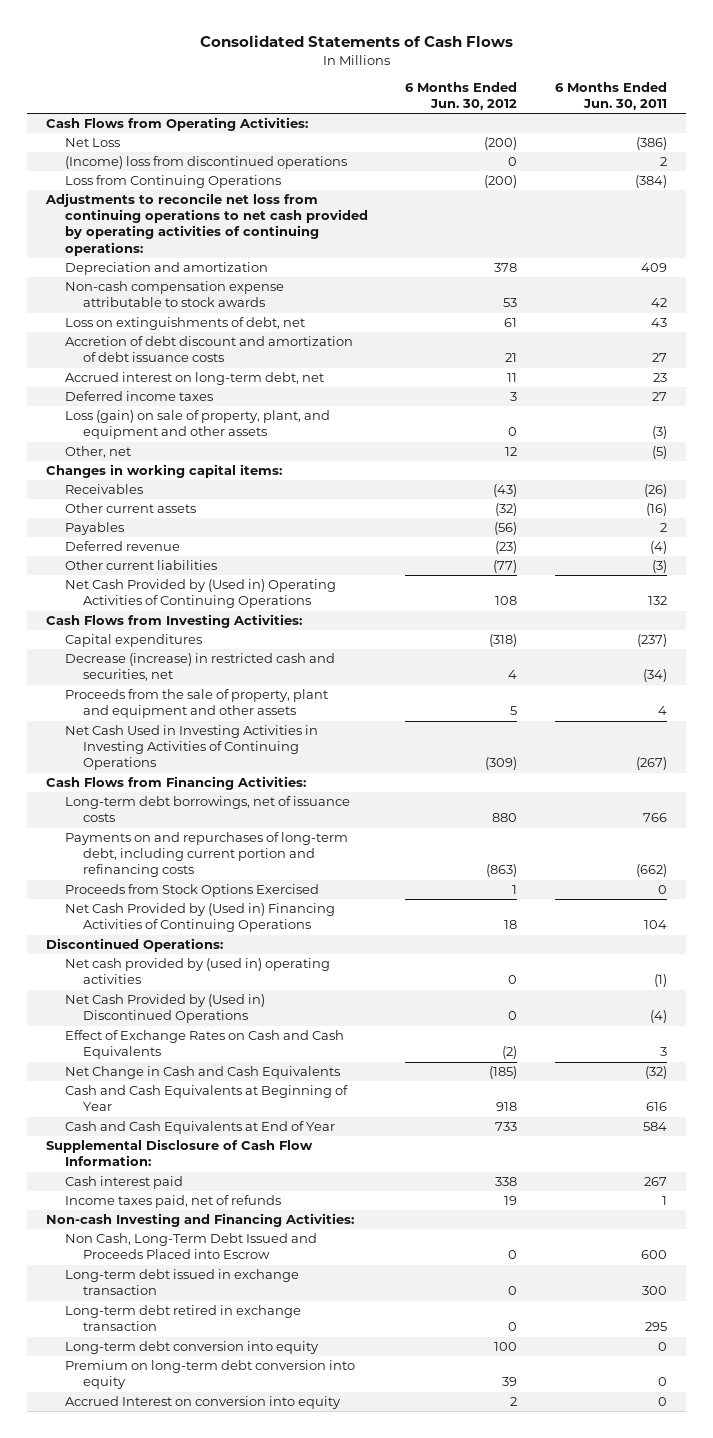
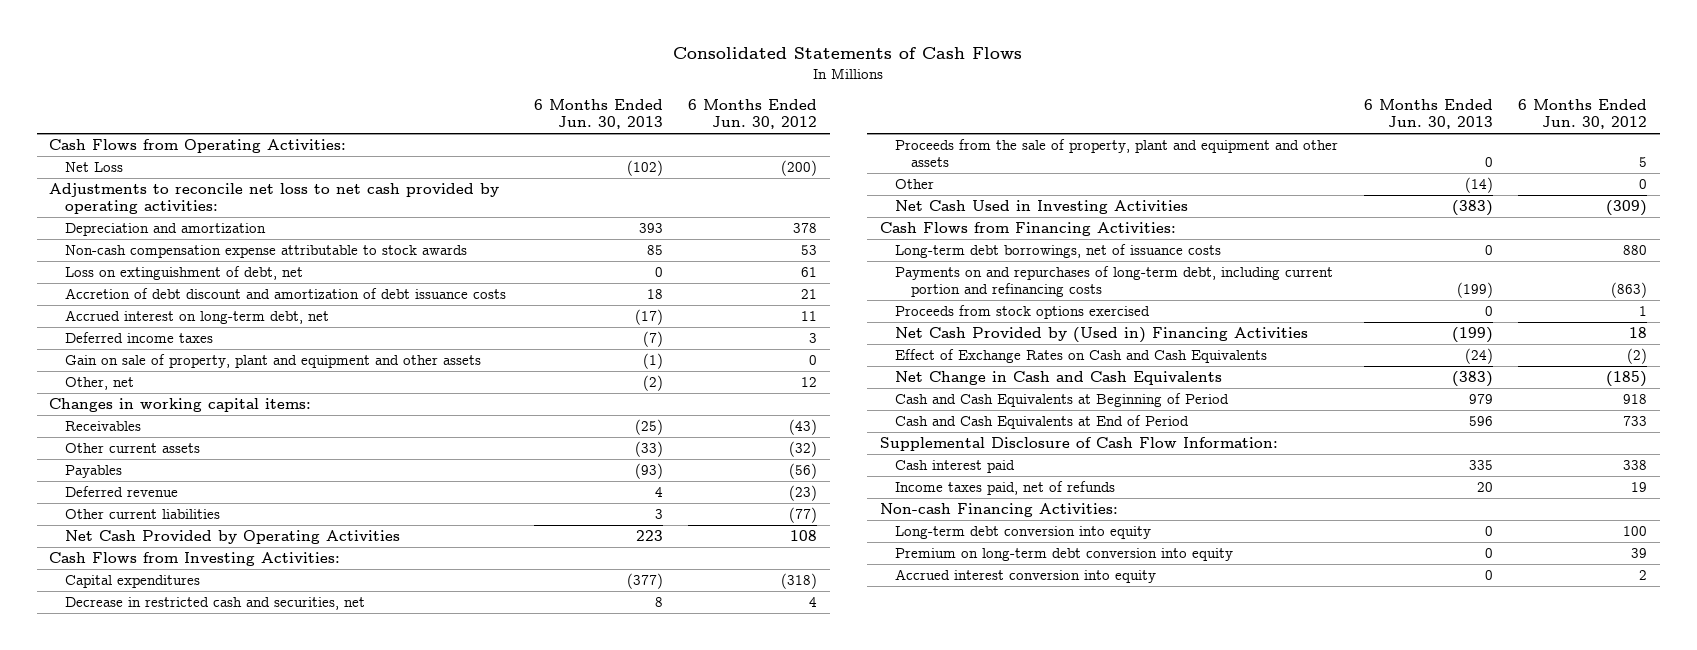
- | 6 Months Ended Jun. 30, 2012 | 6 Months Ended Jun. 30, 2011
+ | 6 Months Ended Jun. 30, 2013 | 6 Months Ended Jun. 30, 2012
- (Income) loss from discontinued operations | 0 | 2
- Loss from Continuing Operations | (200) | (384)
- Adjustments to reconcile net loss from continuing operations to net cash provided by operating activities of continuing operations:
+ Adjustments to reconcile net loss to net cash provided by operating activities:
- Loss on extinguishments of debt, net | 61 | 43
+ Loss on extinguishment of debt, net | 0 | 61
- Loss (gain) on sale of property, plant, and equipment and other assets | 0 | (3)
+ Gain on sale of property, plant and equipment and other assets | (1) | 0
- Net Cash Provided by (Used in) Operating Activities of Continuing Operations | 108 | 132
+ Net Cash Provided by Operating Activities | 223 | 108
- Decrease (increase) in restricted cash and securities, net | 4 | (34)
+ Decrease in restricted cash and securities, net | 8 | 4
- Net Cash Used in Investing Activities in Investing Activities of Continuing Operations | (309) | (267)
+ Other | (14) | 0
+ Net Cash Used in Investing Activities | (383) | (309)
- Proceeds from Stock Options Exercised | 1 | 0
- Net Cash Provided by (Used in) Financing Activities of Continuing Operations | 18 | 104
- Discontinued Operations:
- Net cash provided by (used in) operating activities | 0 | (1)
- Net Cash Provided by (Used in) Discontinued Operations | 0 | (4)
+ Proceeds from stock options exercised | 0 | 1
+ Net Cash Provided by (Used in) Financing Activities | (199) | 18
- Cash and Cash Equivalents at Beginning of Year | 918 | 616
- Cash and Cash Equivalents at End of Year | 733 | 584
+ Cash and Cash Equivalents at Beginning of Period | 979 | 918
+ Cash and Cash Equivalents at End of Period | 596 | 733
- Non-cash Investing and Financing Activities:
- Non Cash, Long-Term Debt Issued and Proceeds Placed into Escrow | 0 | 600
- Long-term debt issued in exchange transaction | 0 | 300
- Long-term debt retired in exchange transaction | 0 | 295
+ Non-cash Financing Activities:
- Accrued Interest on conversion into equity | 2 | 0
+ Accrued interest conversion into equity | 0 | 2

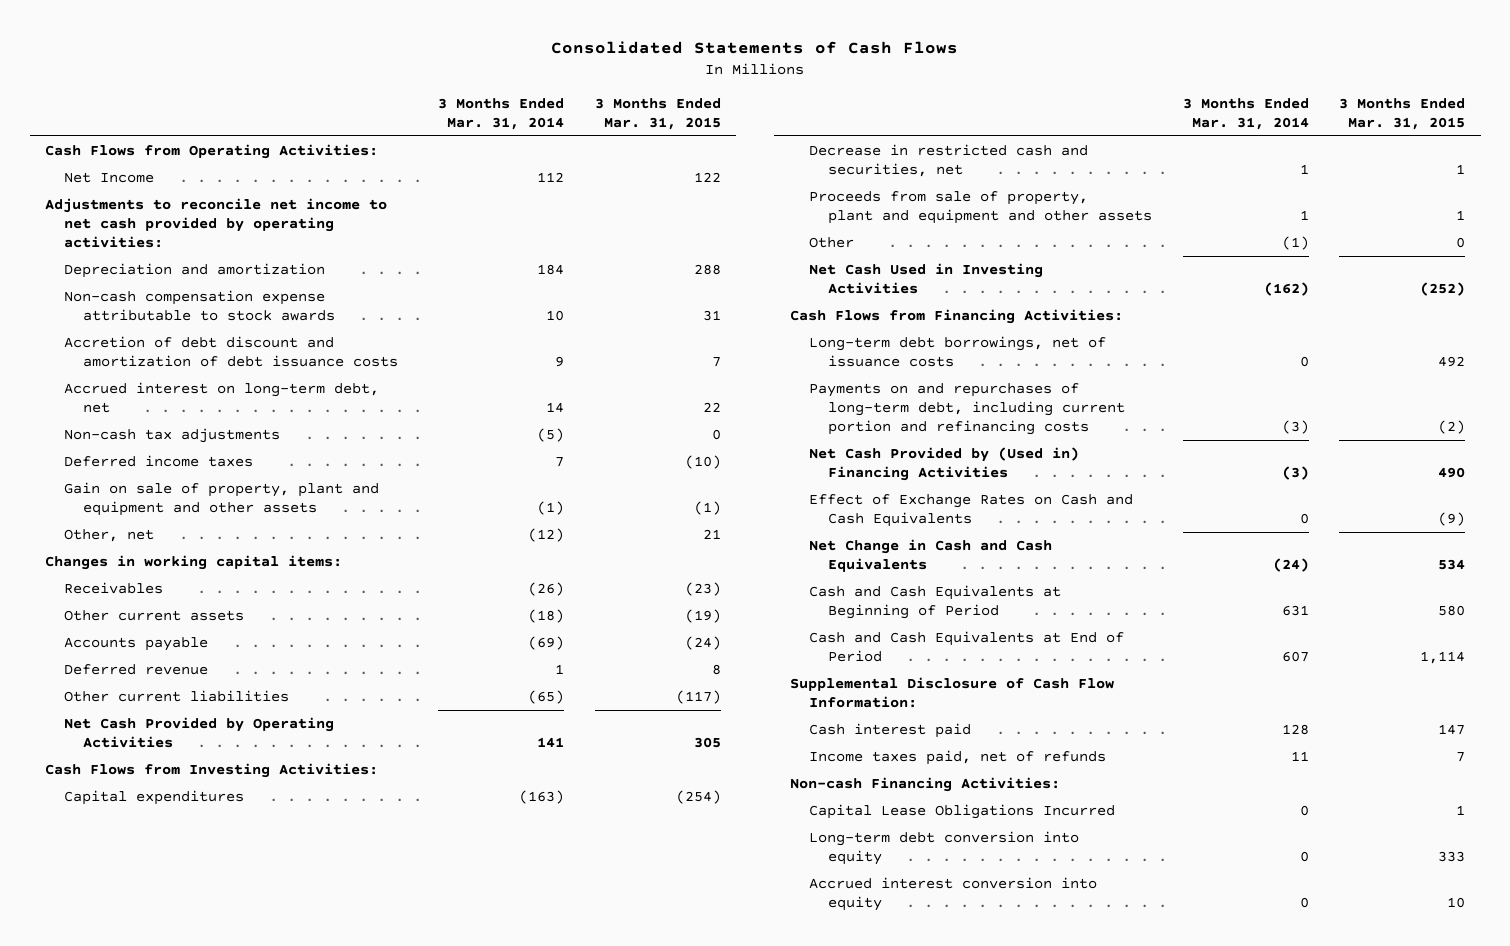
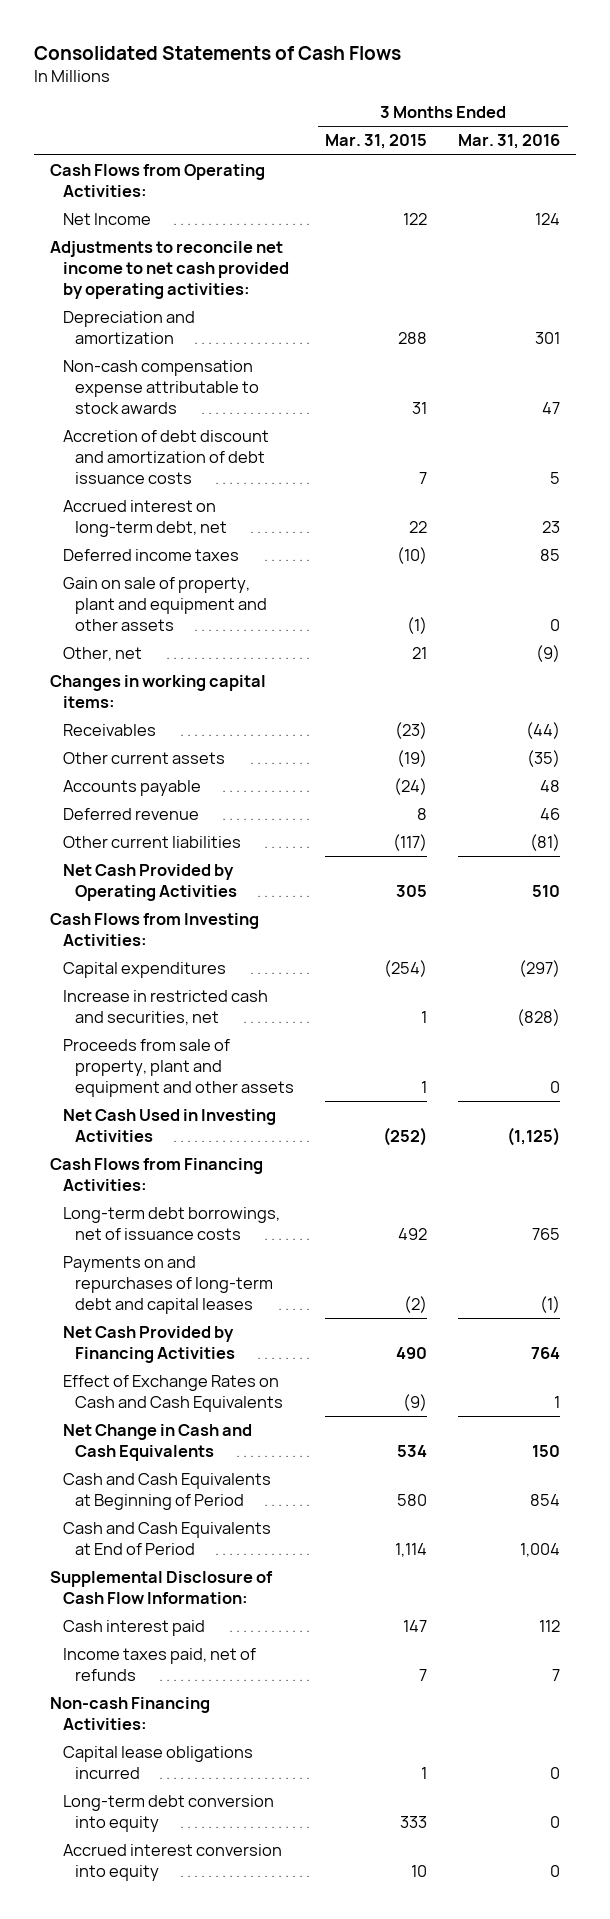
- | 3 Months Ended Mar. 31, 2014 | 3 Months Ended Mar. 31, 2015
+ | 3 Months Ended Mar. 31, 2015 | 3 Months Ended Mar. 31, 2016
- Non-cash tax adjustments | (5) | 0
- Decrease in restricted cash and securities, net | 1 | 1
+ Increase in restricted cash and securities, net | 1 | (828)
- Other | (1) | 0
- Payments on and repurchases of long-term debt, including current portion and refinancing costs | (3) | (2)
- Net Cash Provided by (Used in) Financing Activities | (3) | 490
+ Payments on and repurchases of long-term debt and capital leases | (2) | (1)
+ Net Cash Provided by Financing Activities | 490 | 764
- Capital Lease Obligations Incurred | 0 | 1
+ Capital lease obligations incurred | 1 | 0

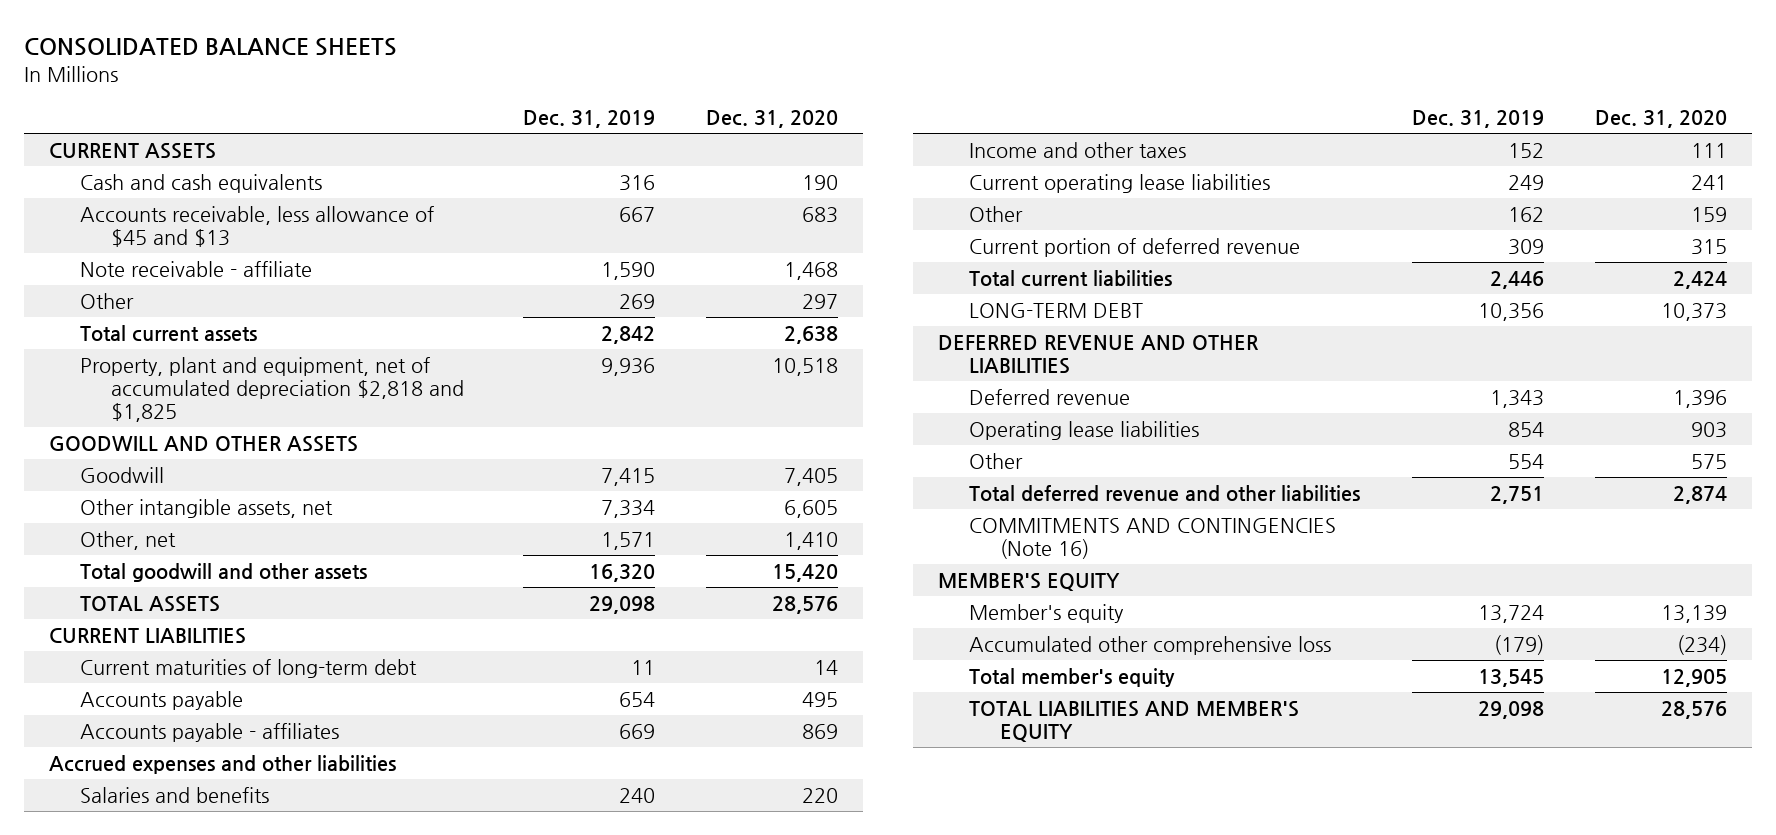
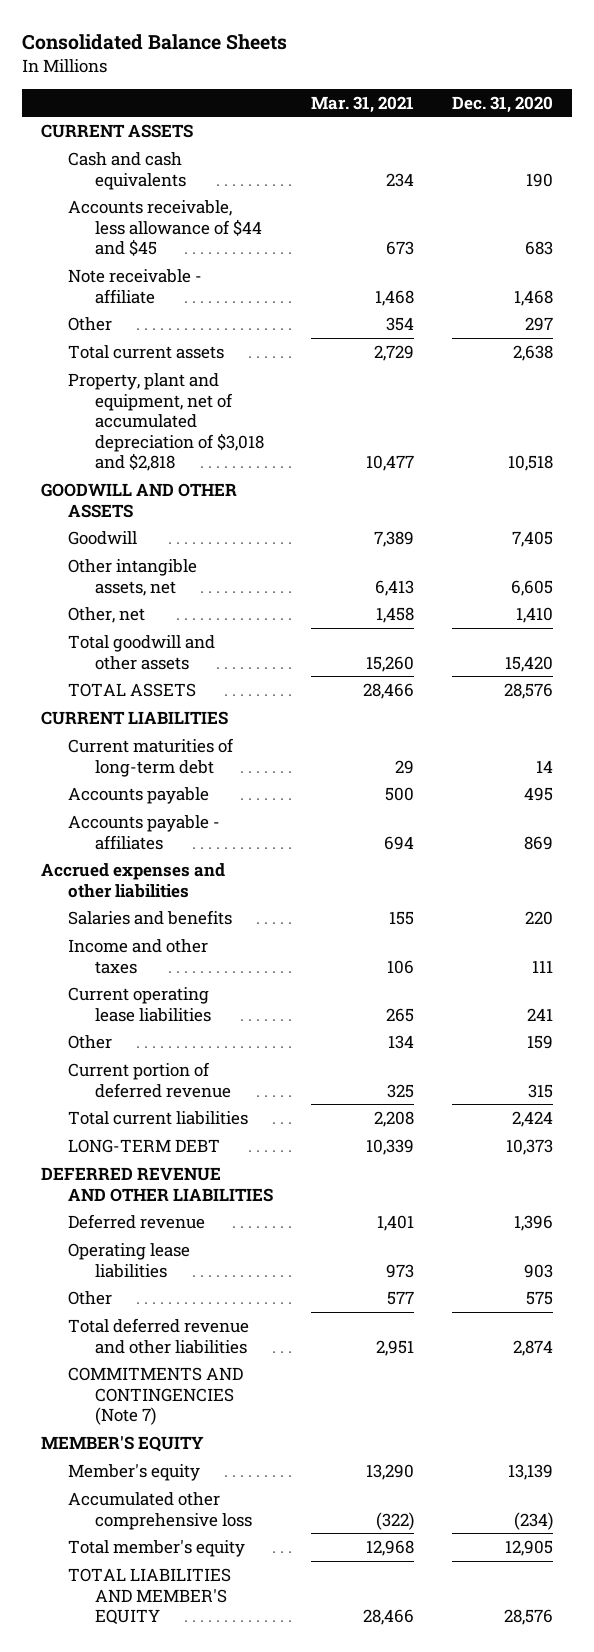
- CONSOLIDATED BALANCE SHEETS
+ Consolidated Balance Sheets
- | Dec. 31, 2019 | Dec. 31, 2020
+ | Mar. 31, 2021 | Dec. 31, 2020
- Accounts receivable, less allowance of $45 and $13 | 667 | 683
+ Accounts receivable, less allowance of $44 and $45 | 673 | 683
- Property, plant and equipment, net of accumulated depreciation $2,818 and $1,825 | 9,936 | 10,518
+ Property, plant and equipment, net of accumulated depreciation of $3,018 and $2,818 | 10,477 | 10,518
- COMMITMENTS AND CONTINGENCIES (Note 16)
+ COMMITMENTS AND CONTINGENCIES (Note 7)

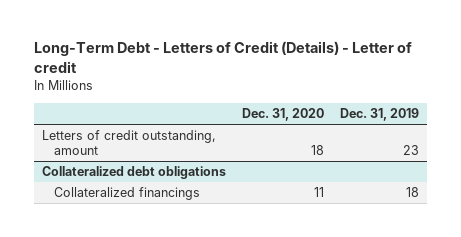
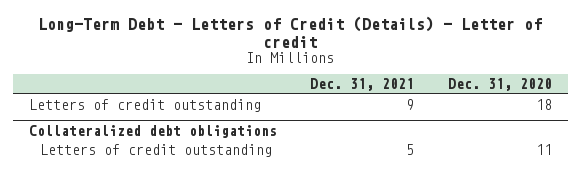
- | Dec. 31, 2020 | Dec. 31, 2019
+ | Dec. 31, 2021 | Dec. 31, 2020
- Letters of credit outstanding, amount | 18 | 23
+ Letters of credit outstanding | 9 | 18
@ Collateralized debt obligations
- Collateralized financings | 11 | 18
+ Letters of credit outstanding | 5 | 11

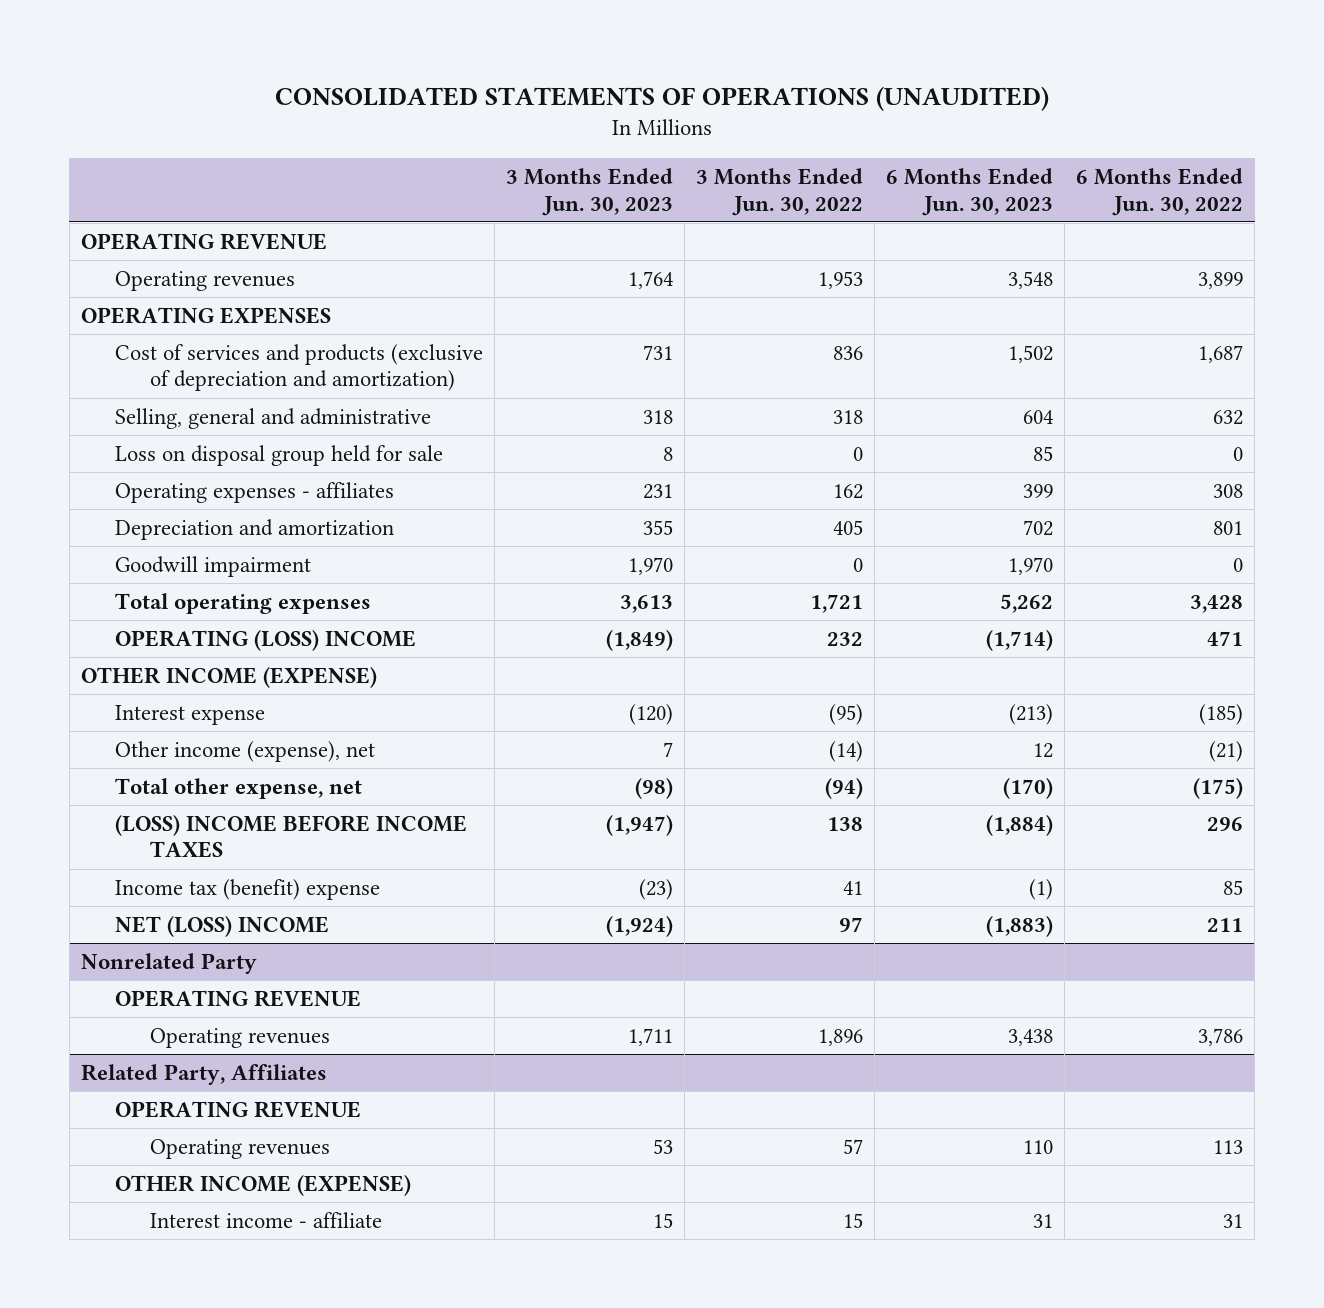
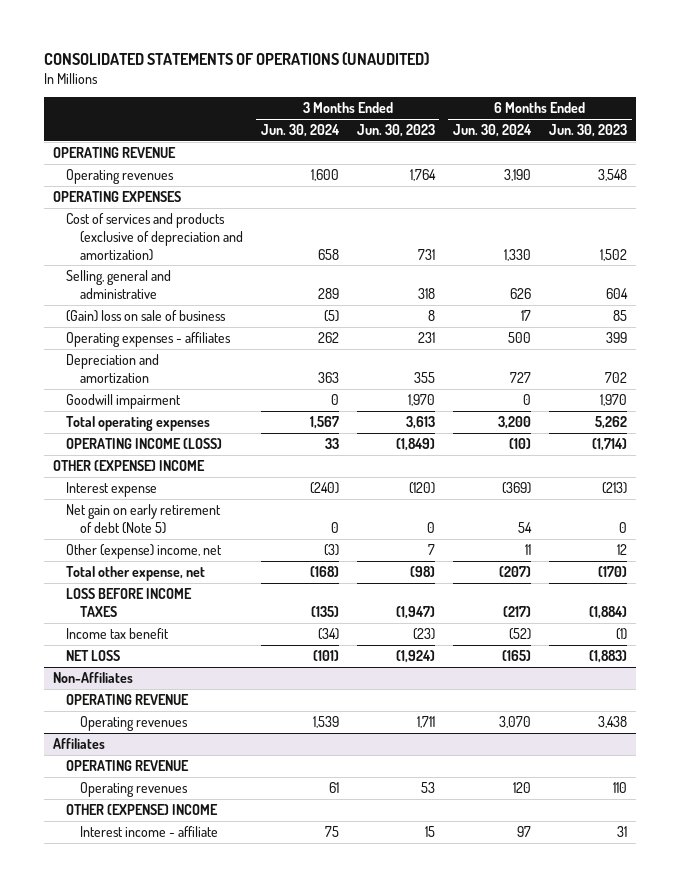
- | 3 Months Ended Jun. 30, 2023 | 3 Months Ended Jun. 30, 2022 | 6 Months Ended Jun. 30, 2023 | 6 Months Ended Jun. 30, 2022
+ | 3 Months Ended Jun. 30, 2024 | 3 Months Ended Jun. 30, 2023 | 6 Months Ended Jun. 30, 2024 | 6 Months Ended Jun. 30, 2023
- Loss on disposal group held for sale | 8 | 0 | 85 | 0
+ (Gain) loss on sale of business | (5) | 8 | 17 | 85
- OPERATING (LOSS) INCOME | (1,849) | 232 | (1,714) | 471
- OTHER INCOME (EXPENSE)
+ OPERATING INCOME (LOSS) | 33 | (1,849) | (10) | (1,714)
+ OTHER (EXPENSE) INCOME
- Other income (expense), net | 7 | (14) | 12 | (21)
+ Net gain on early retirement of debt (Note 5) | 0 | 0 | 54 | 0
+ Other (expense) income, net | (3) | 7 | 11 | 12
- (LOSS) INCOME BEFORE INCOME TAXES | (1,947) | 138 | (1,884) | 296
- Income tax (benefit) expense | (23) | 41 | (1) | 85
- NET (LOSS) INCOME | (1,924) | 97 | (1,883) | 211
- Nonrelated Party
+ LOSS BEFORE INCOME TAXES | (135) | (1,947) | (217) | (1,884)
+ Income tax benefit | (34) | (23) | (52) | (1)
+ NET LOSS | (101) | (1,924) | (165) | (1,883)
+ Non-Affiliates
- Related Party, Affiliates
+ Affiliates
- OTHER INCOME (EXPENSE)
+ OTHER (EXPENSE) INCOME

